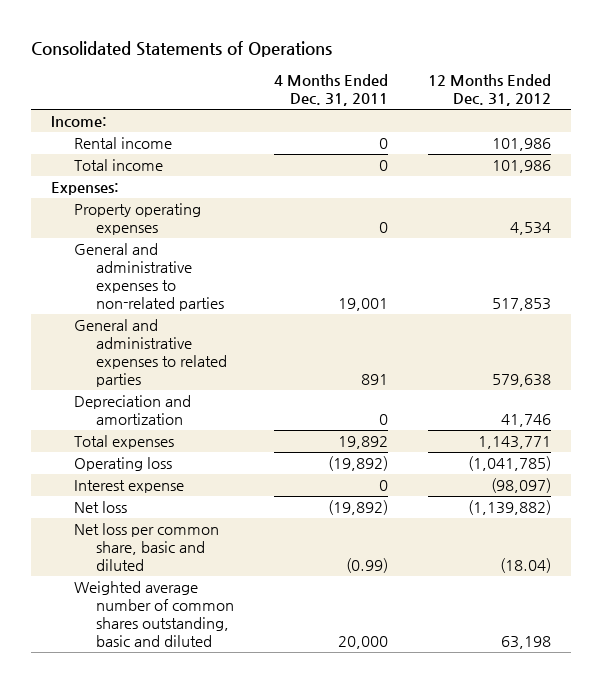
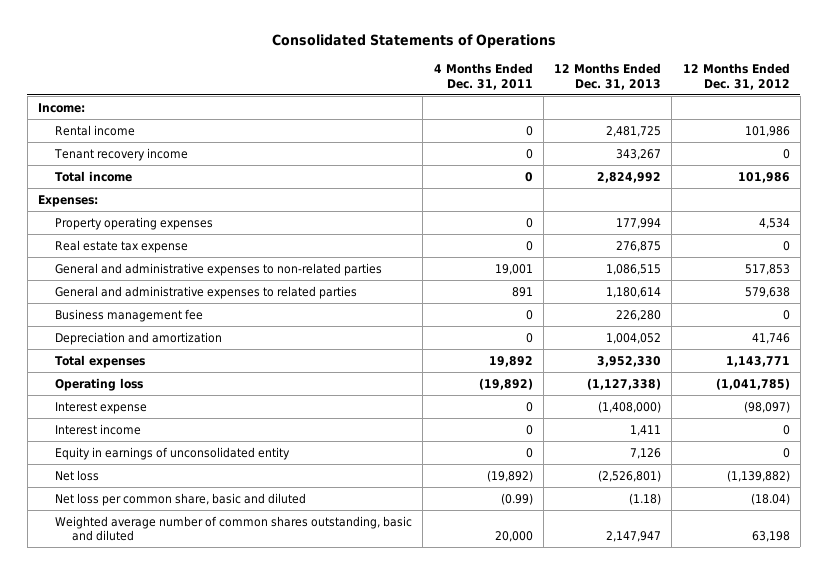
- | 4 Months Ended Dec. 31, 2011 | 12 Months Ended Dec. 31, 2012
+ | 4 Months Ended Dec. 31, 2011 | 12 Months Ended Dec. 31, 2013 | 12 Months Ended Dec. 31, 2012
+ Tenant recovery income | 0 | 343,267 | 0
+ Real estate tax expense | 0 | 276,875 | 0
+ Business management fee | 0 | 226,280 | 0
+ Interest income | 0 | 1,411 | 0
+ Equity in earnings of unconsolidated entity | 0 | 7,126 | 0

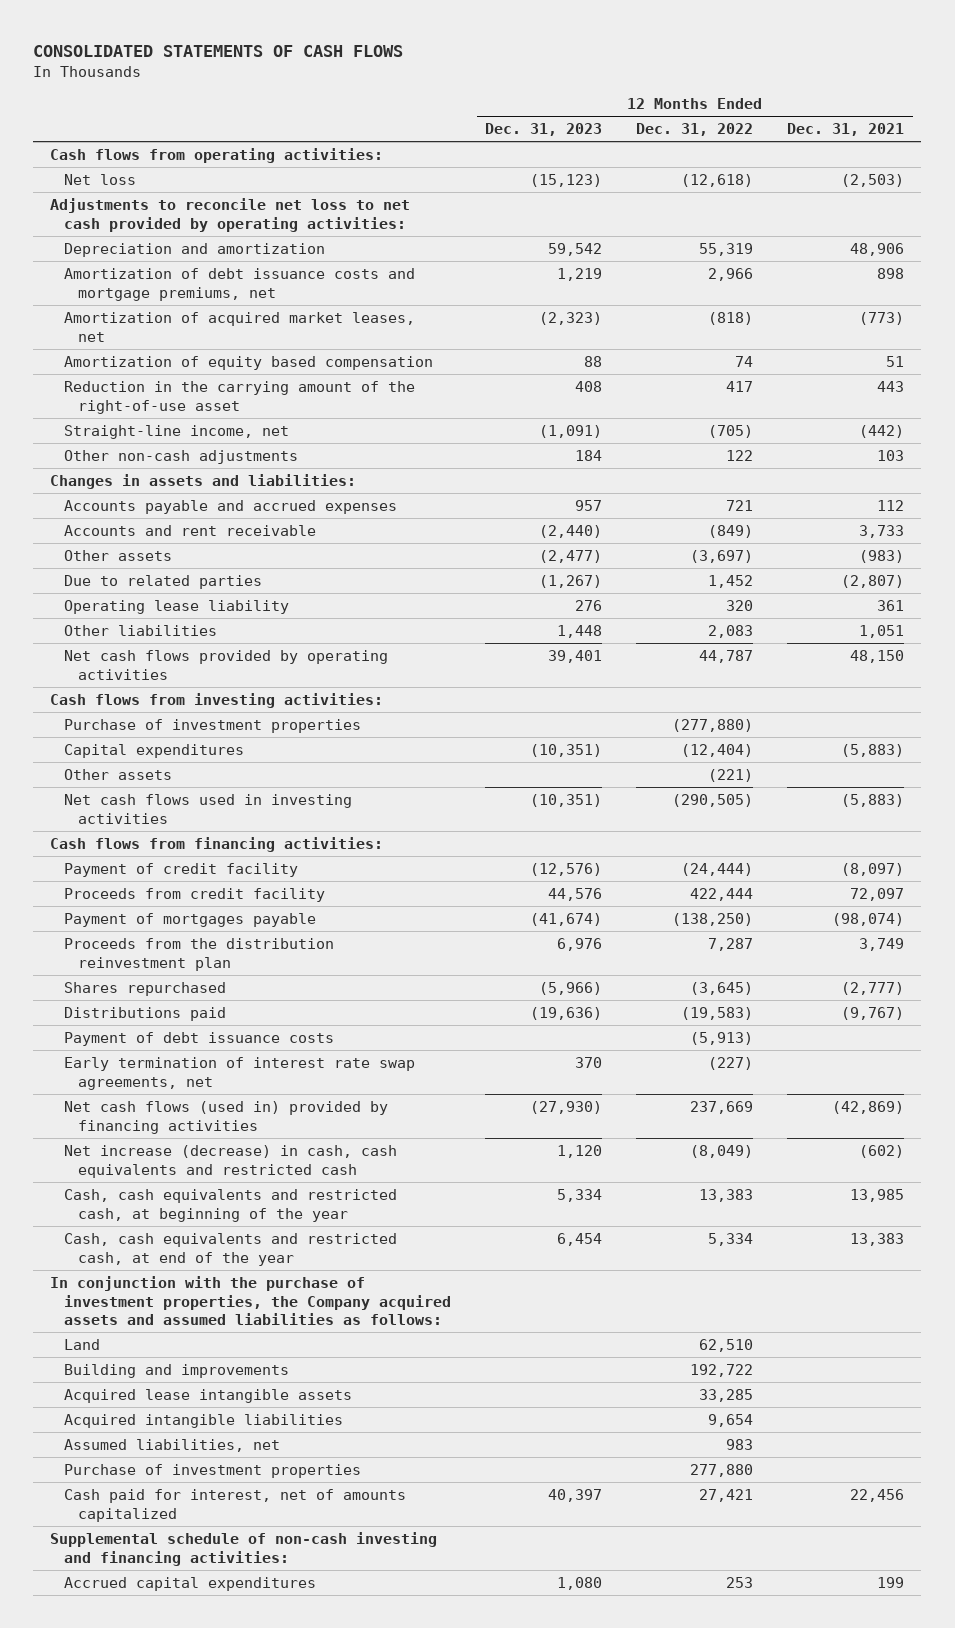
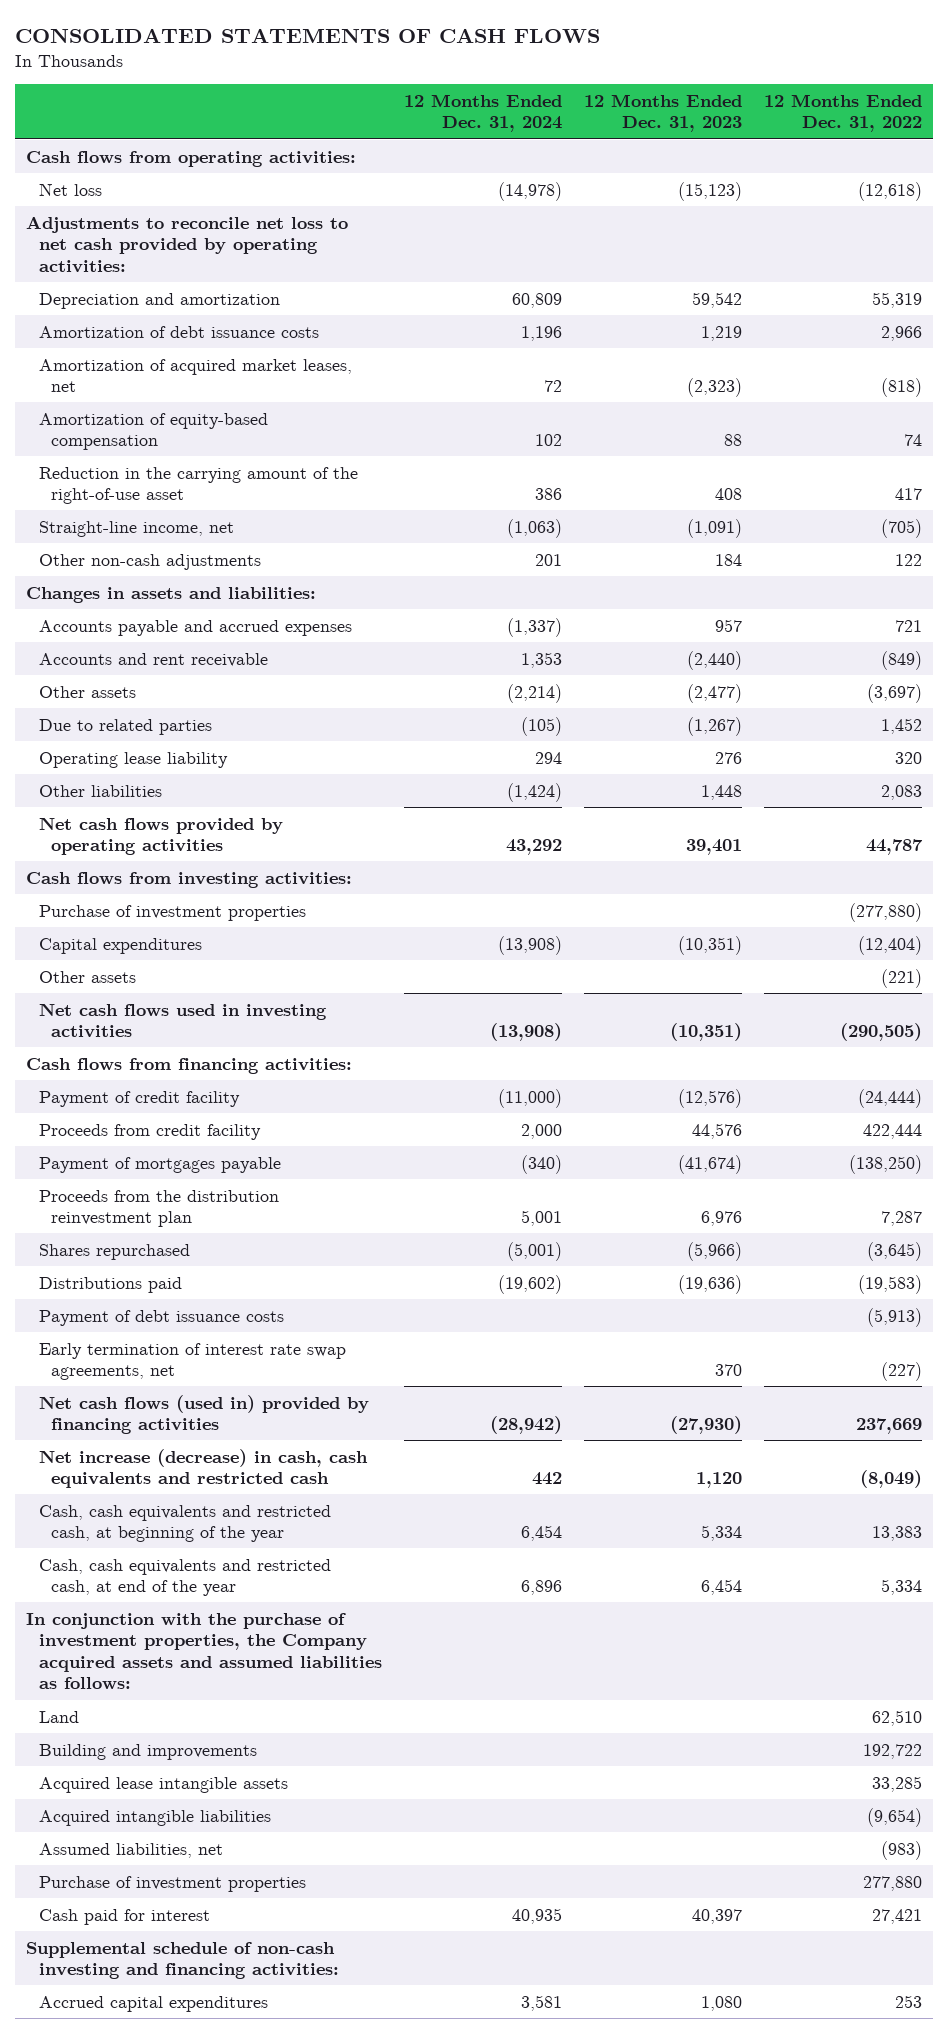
- | 12 Months Ended Dec. 31, 2023 | 12 Months Ended Dec. 31, 2022 | 12 Months Ended Dec. 31, 2021
+ | 12 Months Ended Dec. 31, 2024 | 12 Months Ended Dec. 31, 2023 | 12 Months Ended Dec. 31, 2022
- Amortization of debt issuance costs and mortgage premiums, net | 1,219 | 2,966 | 898
+ Amortization of debt issuance costs | 1,196 | 1,219 | 2,966
- Amortization of equity based compensation | 88 | 74 | 51
+ Amortization of equity-based compensation | 102 | 88 | 74
- Acquired intangible liabilities | | 9,654 |
- Assumed liabilities, net | | 983 |
+ Acquired intangible liabilities | | | (9,654)
+ Assumed liabilities, net | | | (983)
- Cash paid for interest, net of amounts capitalized | 40,397 | 27,421 | 22,456
+ Cash paid for interest | 40,935 | 40,397 | 27,421

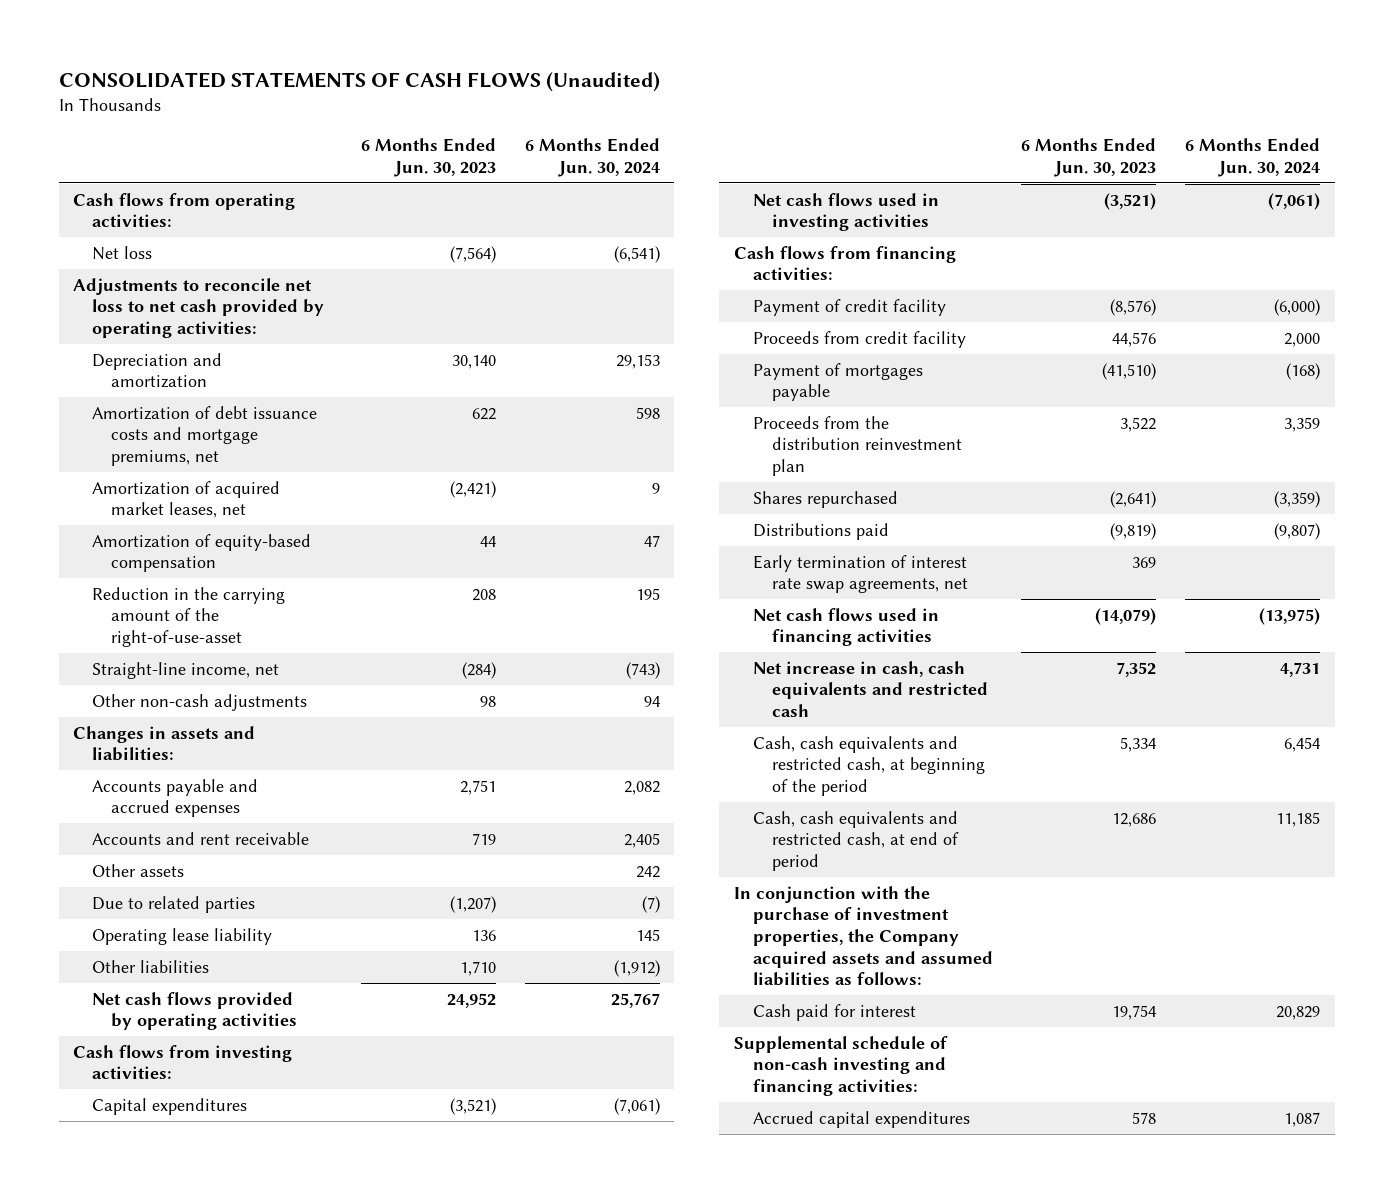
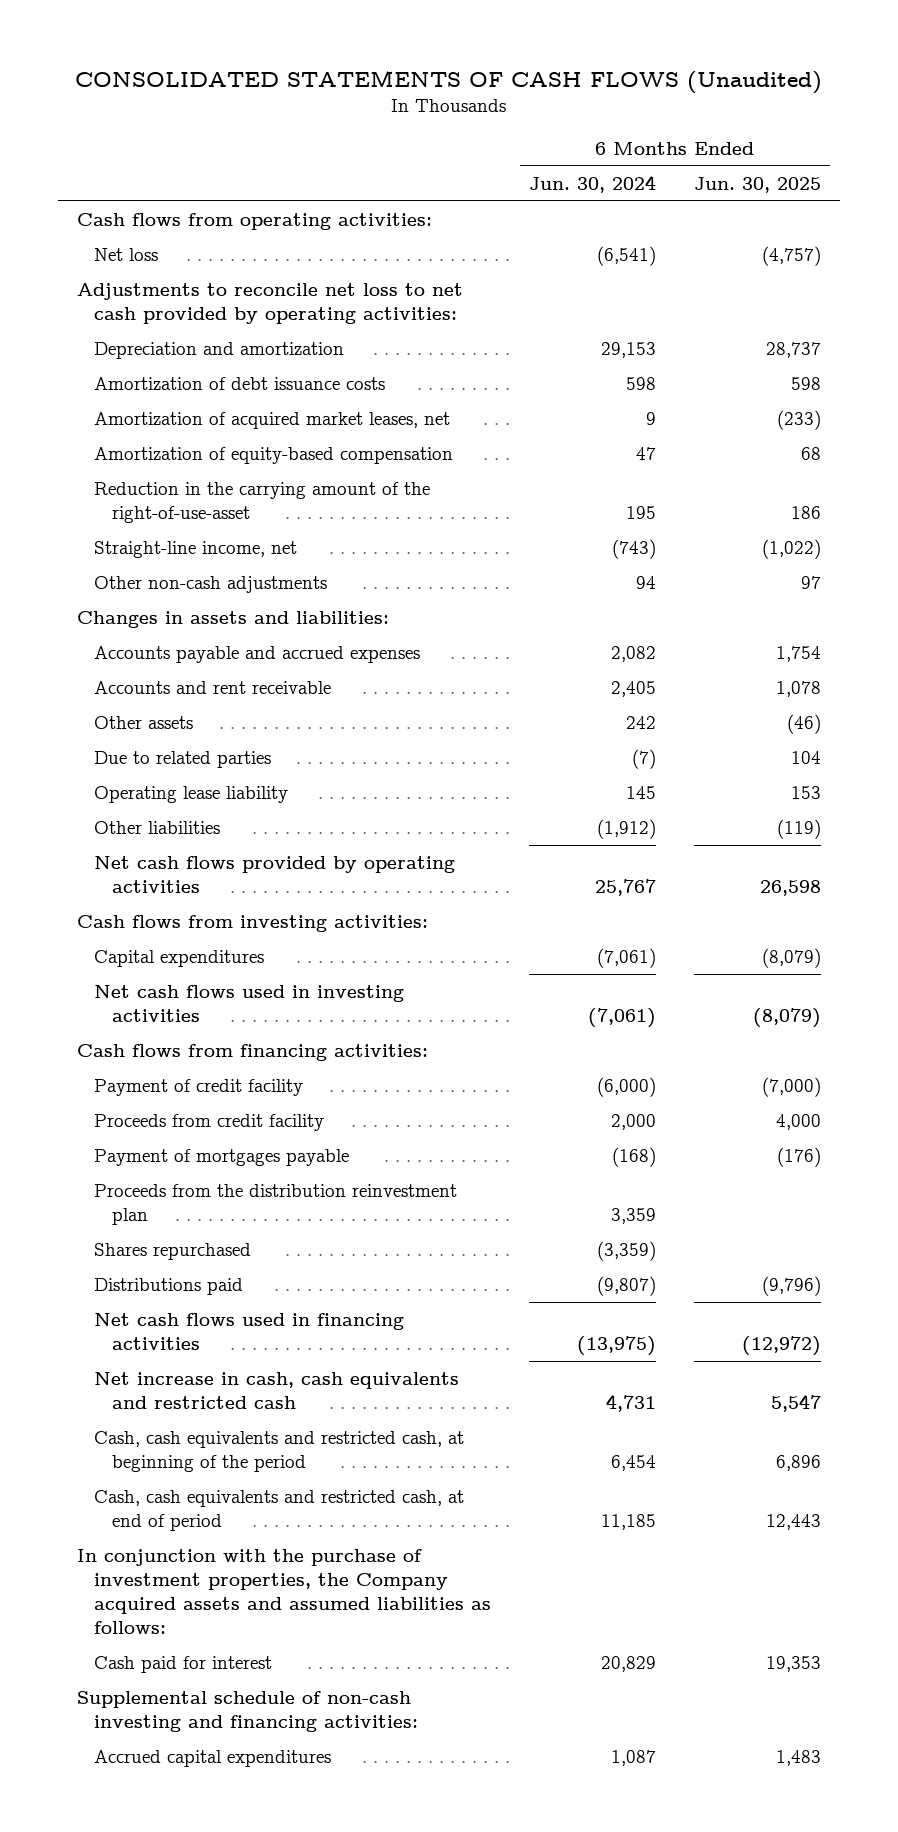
- | 6 Months Ended Jun. 30, 2023 | 6 Months Ended Jun. 30, 2024
+ | 6 Months Ended Jun. 30, 2024 | 6 Months Ended Jun. 30, 2025
- Amortization of debt issuance costs and mortgage premiums, net | 622 | 598
+ Amortization of debt issuance costs | 598 | 598
- Early termination of interest rate swap agreements, net | 369 |

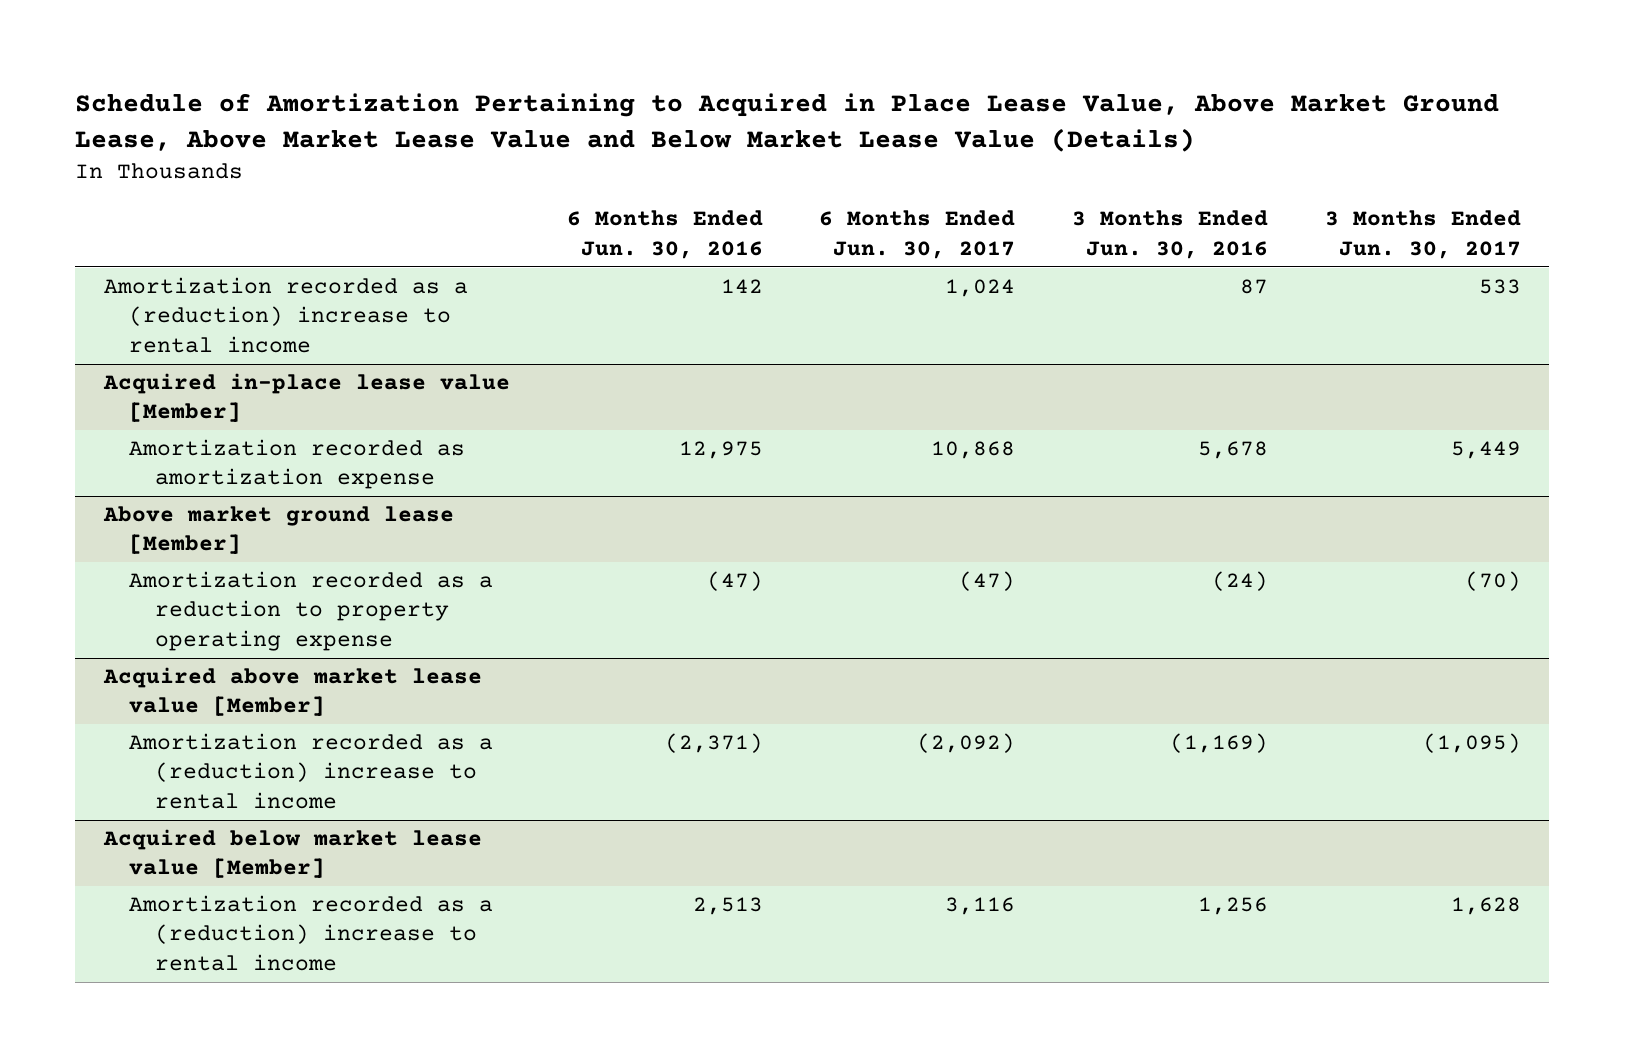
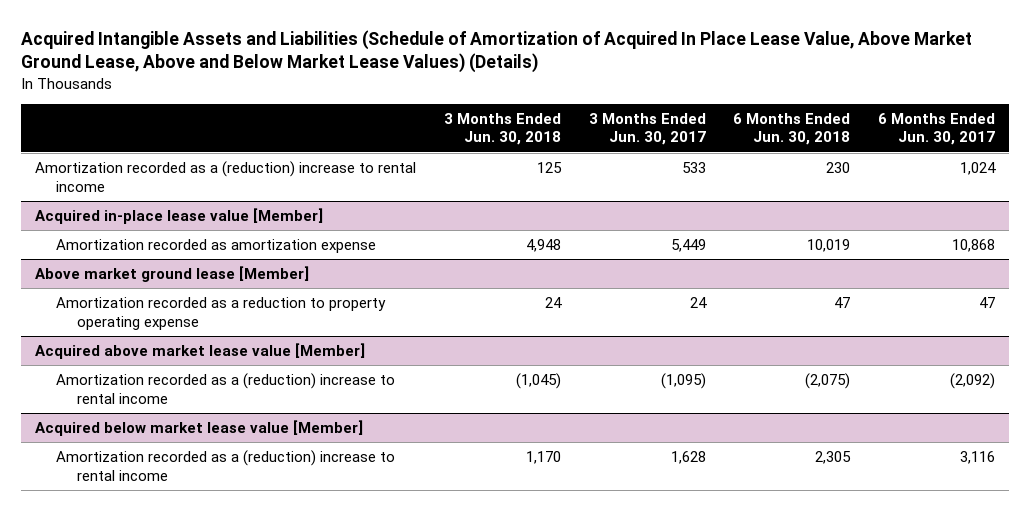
- Schedule of Amortization Pertaining to Acquired in Place Lease Value, Above Market Ground Lease, Above Market Lease Value and Below Market Lease Value (Details)
+ Acquired Intangible Assets and Liabilities (Schedule of Amortization of Acquired In Place Lease Value, Above Market Ground Lease, Above and Below Market Lease Values) (Details)
- | 6 Months Ended Jun. 30, 2016 | 6 Months Ended Jun. 30, 2017 | 3 Months Ended Jun. 30, 2016 | 3 Months Ended Jun. 30, 2017
+ | 3 Months Ended Jun. 30, 2018 | 3 Months Ended Jun. 30, 2017 | 6 Months Ended Jun. 30, 2018 | 6 Months Ended Jun. 30, 2017
@ Above market ground lease [Member]
- Amortization recorded as a reduction to property operating expense | (47) | (47) | (24) | (70)
+ Amortization recorded as a reduction to property operating expense | 24 | 24 | 47 | 47

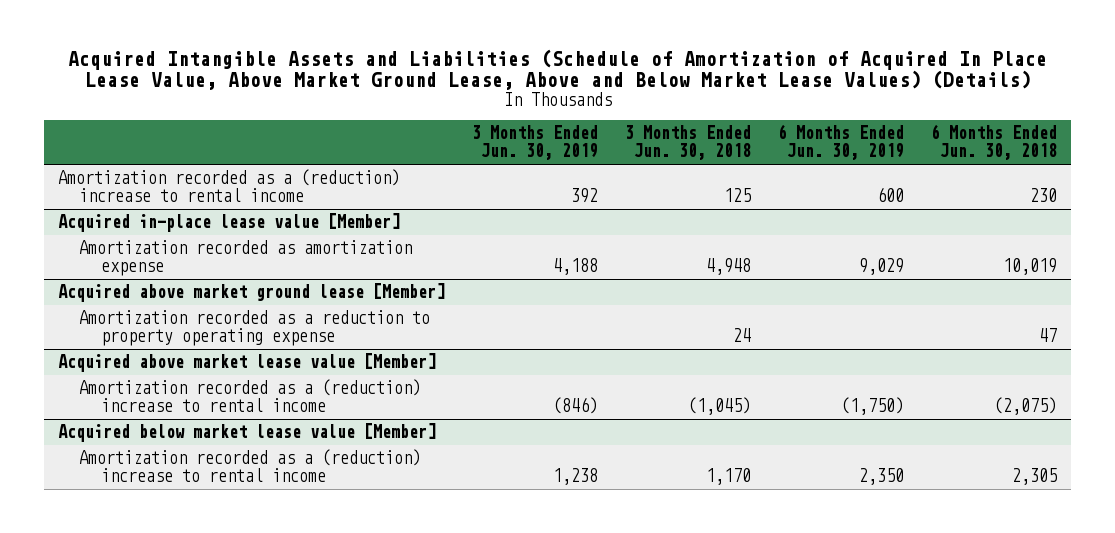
- | 3 Months Ended Jun. 30, 2018 | 3 Months Ended Jun. 30, 2017 | 6 Months Ended Jun. 30, 2018 | 6 Months Ended Jun. 30, 2017
+ | 3 Months Ended Jun. 30, 2019 | 3 Months Ended Jun. 30, 2018 | 6 Months Ended Jun. 30, 2019 | 6 Months Ended Jun. 30, 2018
- Above market ground lease [Member]
+ Acquired above market ground lease [Member]

